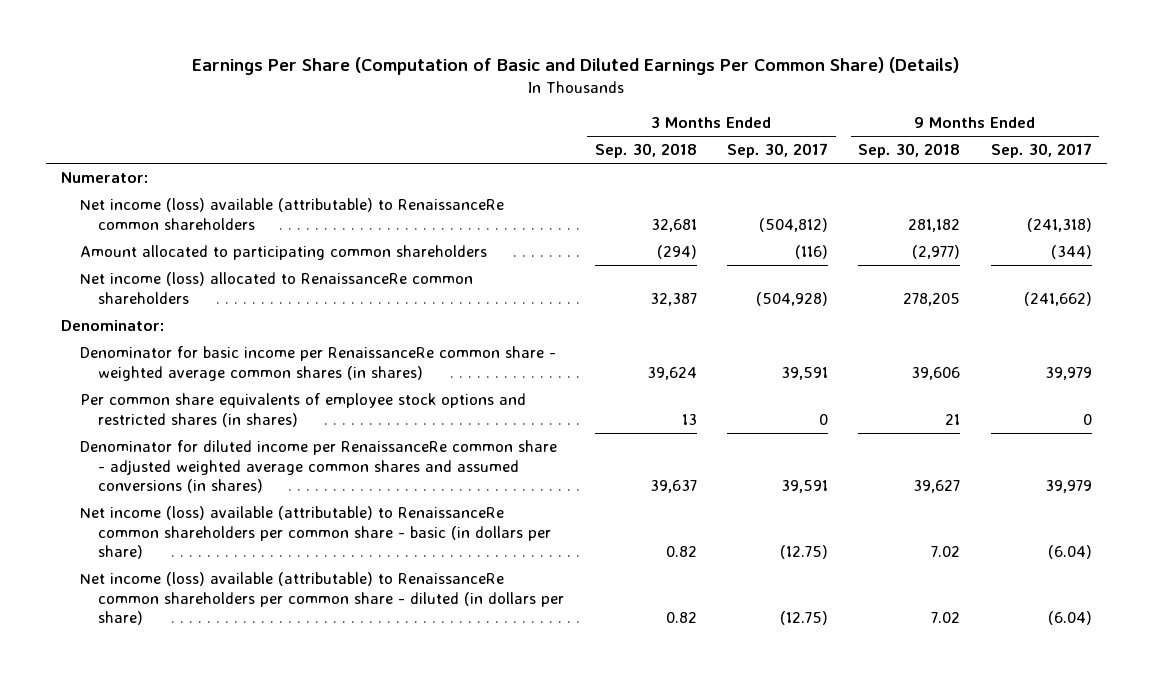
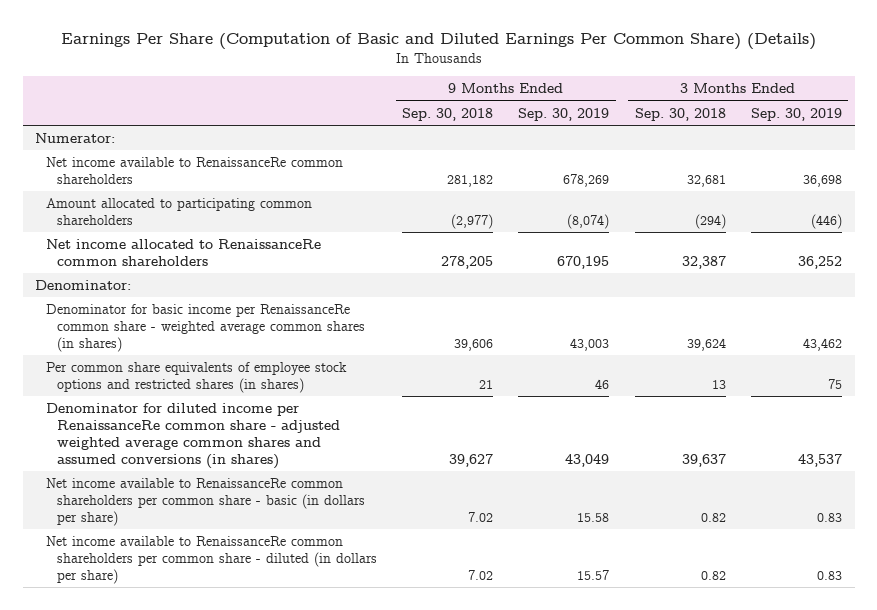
- | 3 Months Ended Sep. 30, 2018 | 3 Months Ended Sep. 30, 2017 | 9 Months Ended Sep. 30, 2018 | 9 Months Ended Sep. 30, 2017
+ | 9 Months Ended Sep. 30, 2018 | 9 Months Ended Sep. 30, 2019 | 3 Months Ended Sep. 30, 2018 | 3 Months Ended Sep. 30, 2019
- Net income (loss) available (attributable) to RenaissanceRe common shareholders | 32,681 | (504,812) | 281,182 | (241,318)
+ Net income available to RenaissanceRe common shareholders | 281,182 | 678,269 | 32,681 | 36,698
- Net income (loss) allocated to RenaissanceRe common shareholders | 32,387 | (504,928) | 278,205 | (241,662)
+ Net income allocated to RenaissanceRe common shareholders | 278,205 | 670,195 | 32,387 | 36,252
- Net income (loss) available (attributable) to RenaissanceRe common shareholders per common share - basic (in dollars per share) | 0.82 | (12.75) | 7.02 | (6.04)
- Net income (loss) available (attributable) to RenaissanceRe common shareholders per common share - diluted (in dollars per share) | 0.82 | (12.75) | 7.02 | (6.04)
+ Net income available to RenaissanceRe common shareholders per common share - basic (in dollars per share) | 7.02 | 15.58 | 0.82 | 0.83
+ Net income available to RenaissanceRe common shareholders per common share - diluted (in dollars per share) | 7.02 | 15.57 | 0.82 | 0.83

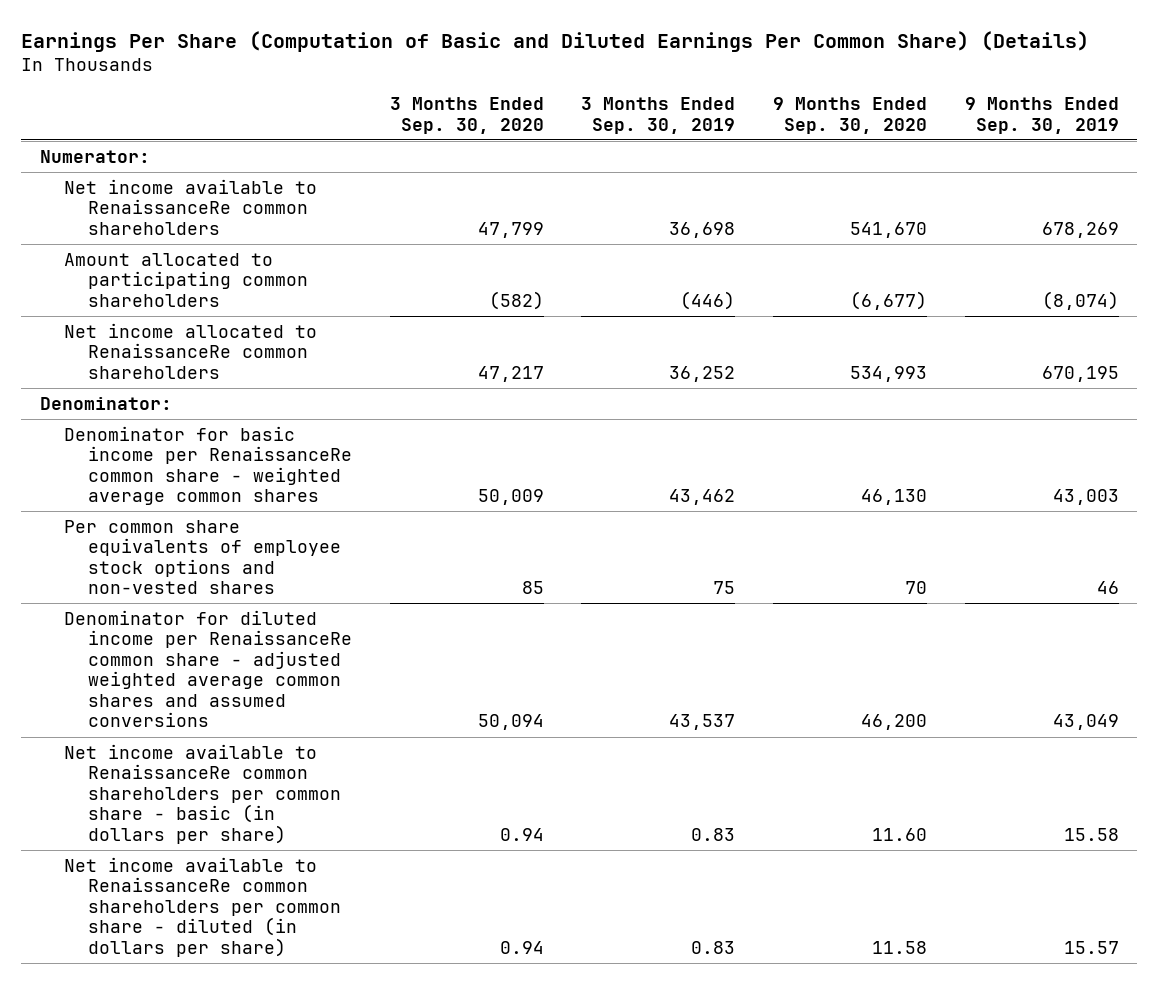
- | 9 Months Ended Sep. 30, 2018 | 9 Months Ended Sep. 30, 2019 | 3 Months Ended Sep. 30, 2018 | 3 Months Ended Sep. 30, 2019
+ | 3 Months Ended Sep. 30, 2020 | 3 Months Ended Sep. 30, 2019 | 9 Months Ended Sep. 30, 2020 | 9 Months Ended Sep. 30, 2019
- Denominator for basic income per RenaissanceRe common share - weighted average common shares (in shares) | 39,606 | 43,003 | 39,624 | 43,462
- Per common share equivalents of employee stock options and restricted shares (in shares) | 21 | 46 | 13 | 75
- Denominator for diluted income per RenaissanceRe common share - adjusted weighted average common shares and assumed conversions (in shares) | 39,627 | 43,049 | 39,637 | 43,537
+ Denominator for basic income per RenaissanceRe common share - weighted average common shares | 50,009 | 43,462 | 46,130 | 43,003
+ Per common share equivalents of employee stock options and non-vested shares | 85 | 75 | 70 | 46
+ Denominator for diluted income per RenaissanceRe common share - adjusted weighted average common shares and assumed conversions | 50,094 | 43,537 | 46,200 | 43,049

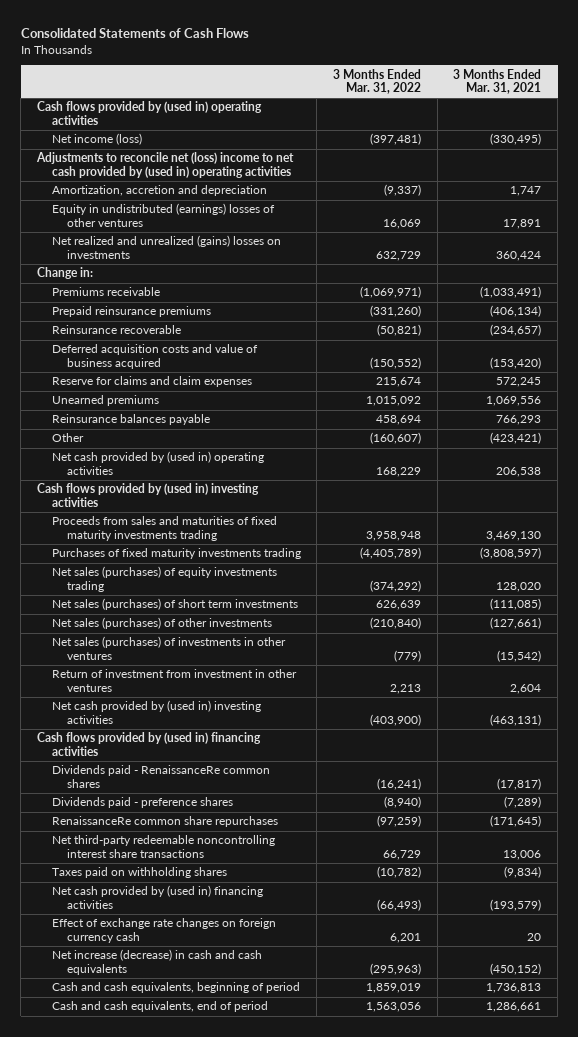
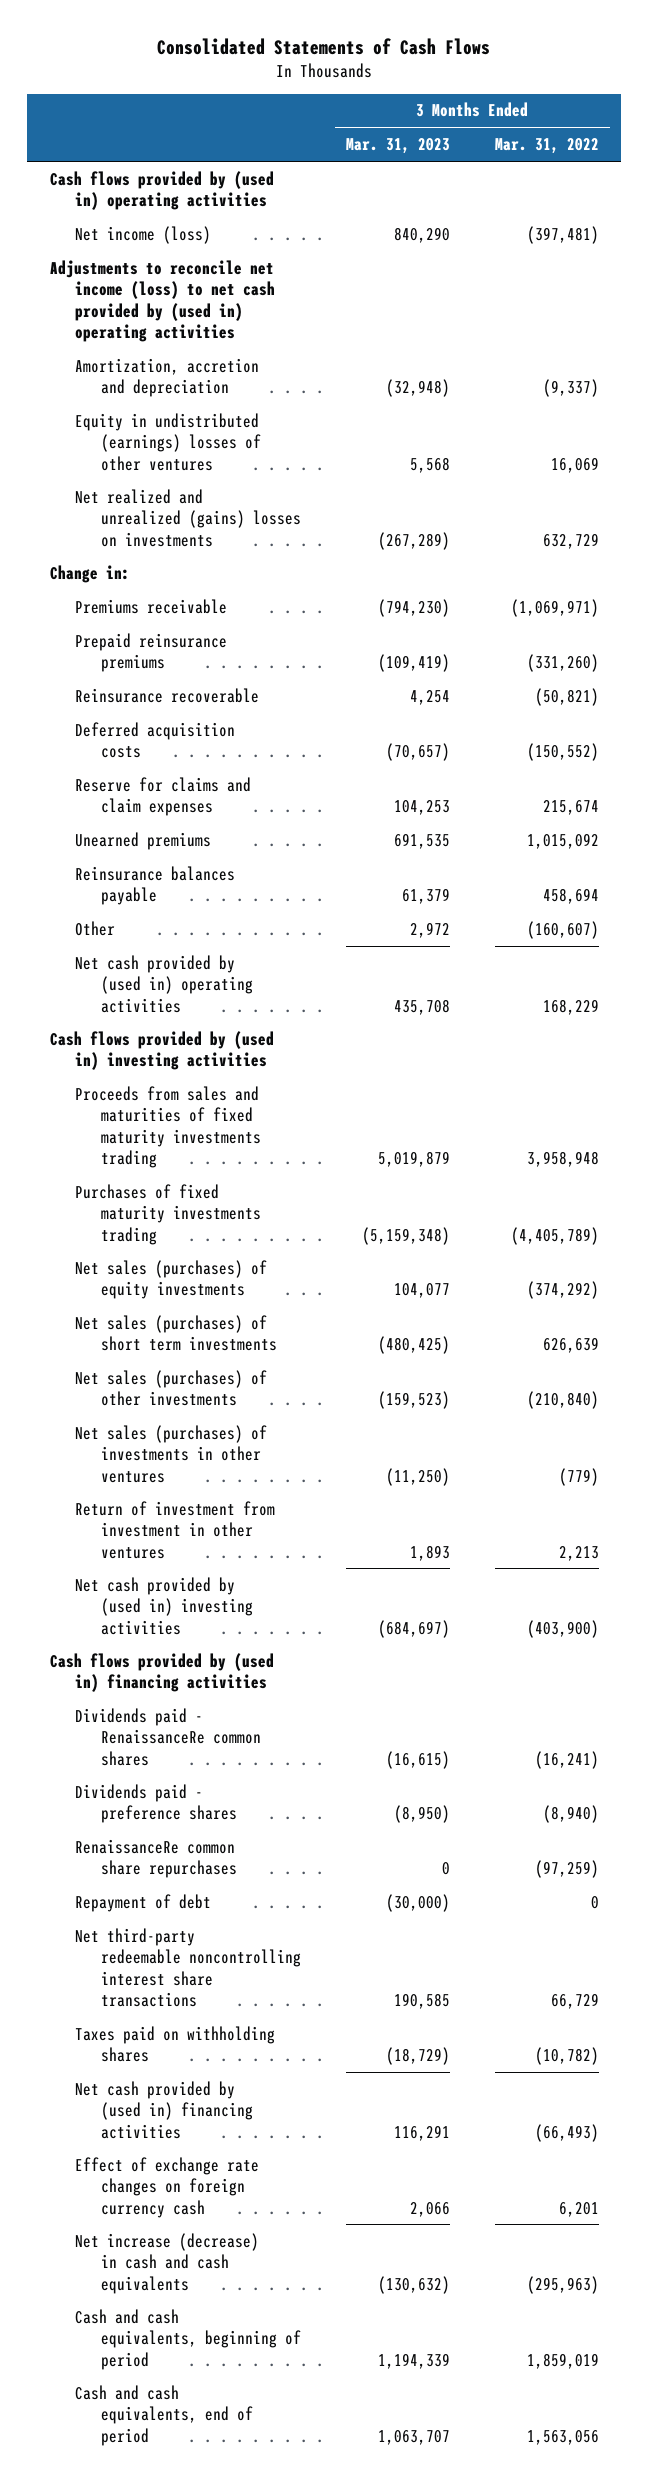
- | 3 Months Ended Mar. 31, 2022 | 3 Months Ended Mar. 31, 2021
+ | 3 Months Ended Mar. 31, 2023 | 3 Months Ended Mar. 31, 2022
- Adjustments to reconcile net (loss) income to net cash provided by (used in) operating activities
+ Adjustments to reconcile net income (loss) to net cash provided by (used in) operating activities
- Deferred acquisition costs and value of business acquired | (150,552) | (153,420)
+ Deferred acquisition costs | (70,657) | (150,552)
- Net sales (purchases) of equity investments trading | (374,292) | 128,020
+ Net sales (purchases) of equity investments | 104,077 | (374,292)
+ Repayment of debt | (30,000) | 0

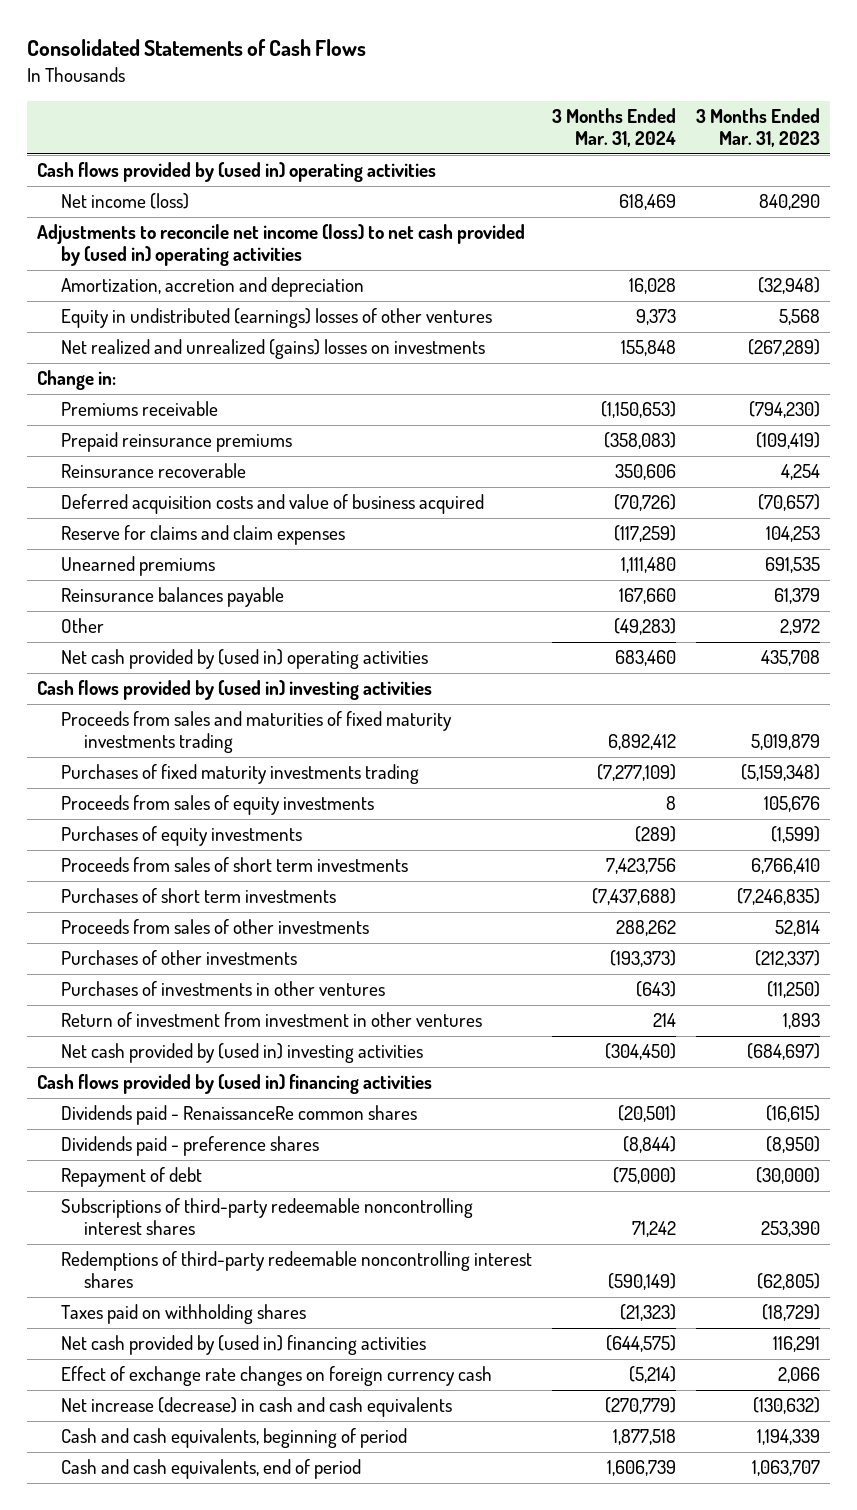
- | 3 Months Ended Mar. 31, 2023 | 3 Months Ended Mar. 31, 2022
+ | 3 Months Ended Mar. 31, 2024 | 3 Months Ended Mar. 31, 2023
- Deferred acquisition costs | (70,657) | (150,552)
+ Deferred acquisition costs and value of business acquired | (70,726) | (70,657)
- Net sales (purchases) of equity investments | 104,077 | (374,292)
- Net sales (purchases) of short term investments | (480,425) | 626,639
- Net sales (purchases) of other investments | (159,523) | (210,840)
- Net sales (purchases) of investments in other ventures | (11,250) | (779)
+ Proceeds from sales of equity investments | 8 | 105,676
+ Purchases of equity investments | (289) | (1,599)
+ Proceeds from sales of short term investments | 7,423,756 | 6,766,410
+ Purchases of short term investments | (7,437,688) | (7,246,835)
+ Proceeds from sales of other investments | 288,262 | 52,814
+ Purchases of other investments | (193,373) | (212,337)
+ Purchases of investments in other ventures | (643) | (11,250)
- RenaissanceRe common share repurchases | 0 | (97,259)
- Net third-party redeemable noncontrolling interest share transactions | 190,585 | 66,729
+ Subscriptions of third-party redeemable noncontrolling interest shares | 71,242 | 253,390
+ Redemptions of third-party redeemable noncontrolling interest shares | (590,149) | (62,805)

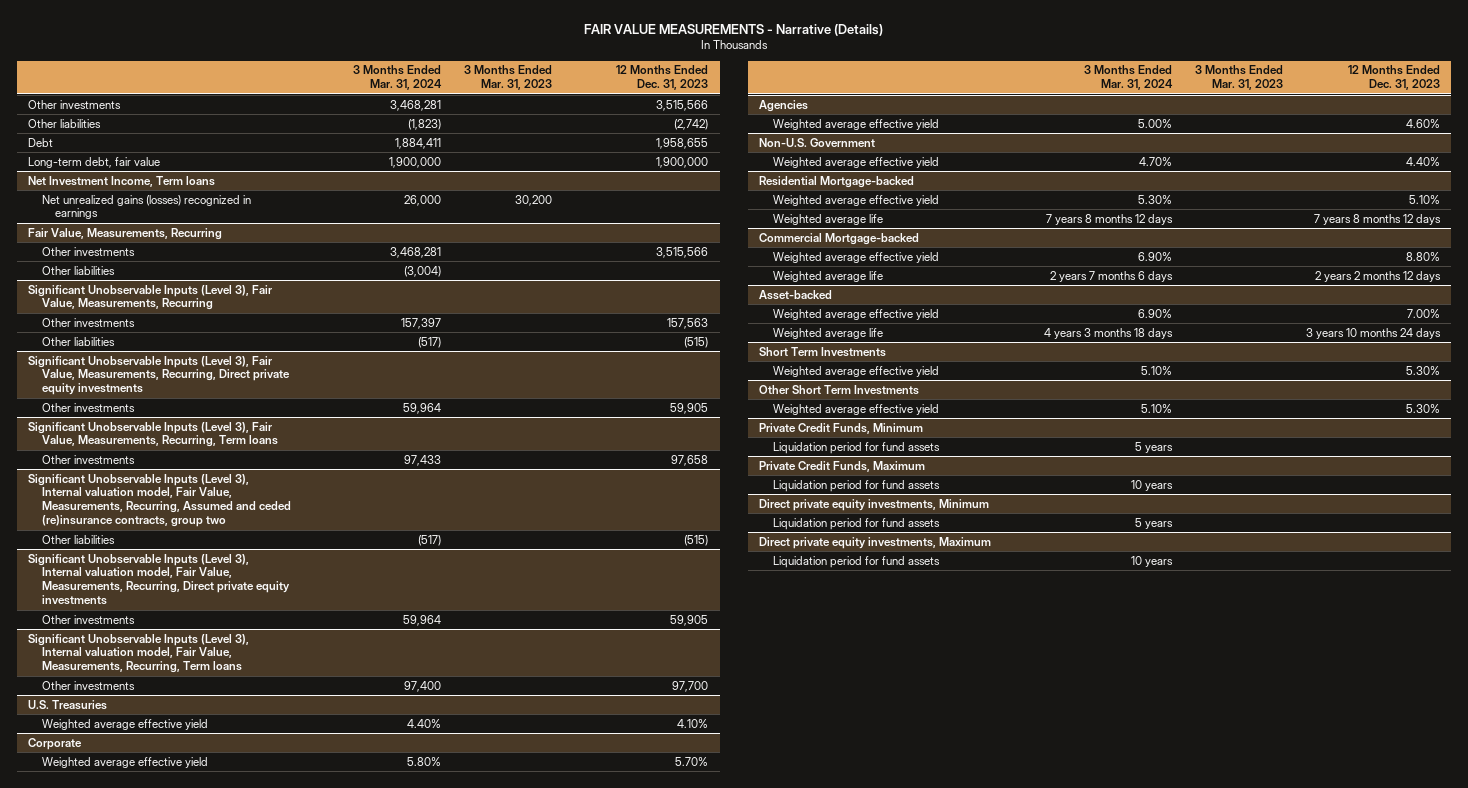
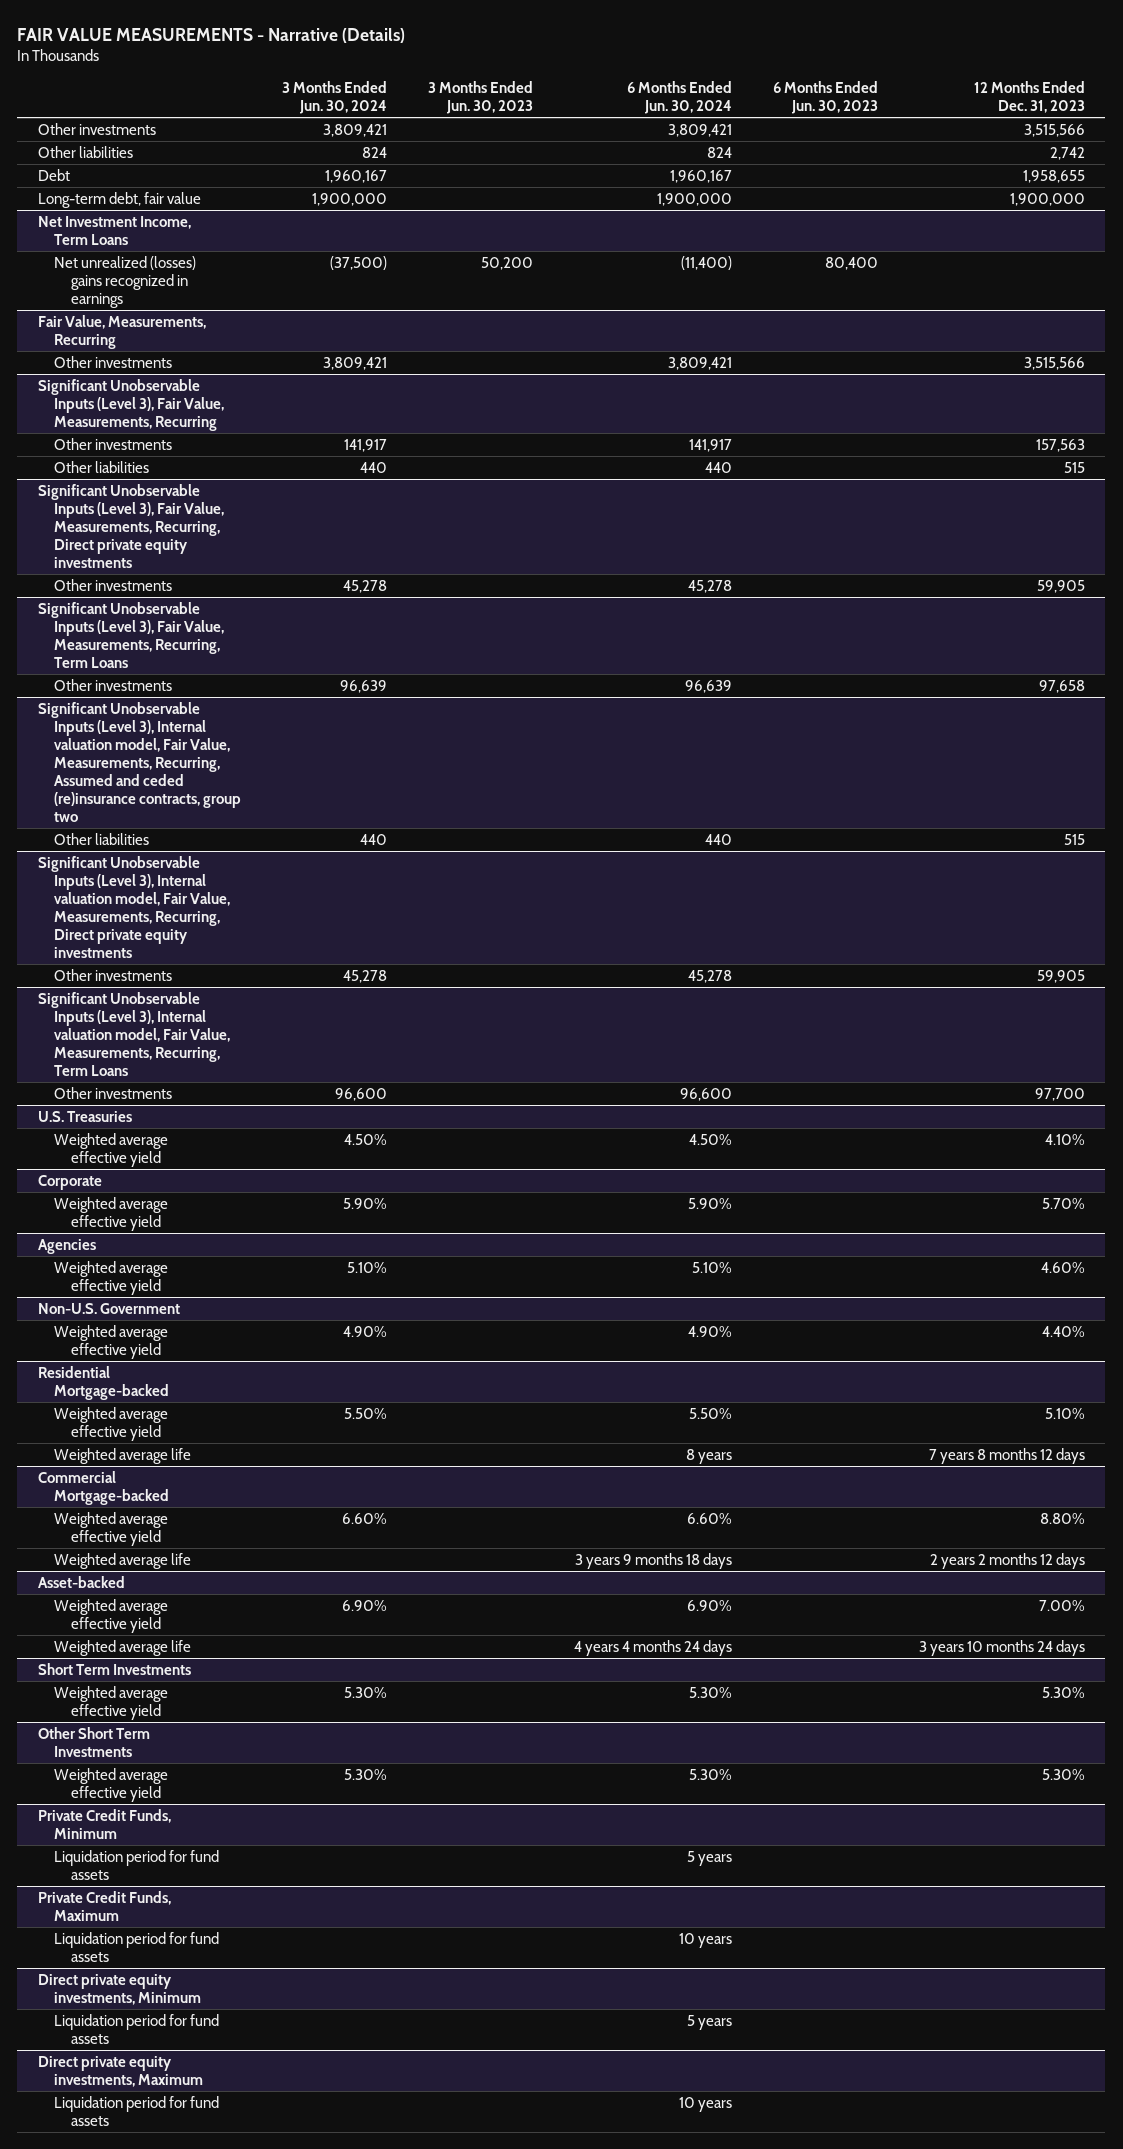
- | 3 Months Ended Mar. 31, 2024 | 3 Months Ended Mar. 31, 2023 | 12 Months Ended Dec. 31, 2023
+ | 3 Months Ended Jun. 30, 2024 | 3 Months Ended Jun. 30, 2023 | 6 Months Ended Jun. 30, 2024 | 6 Months Ended Jun. 30, 2023 | 12 Months Ended Dec. 31, 2023
- Other liabilities | (1,823) | | (2,742)
+ Other liabilities | 824 | | 824 | | 2,742
- Net Investment Income, Term loans
- Net unrealized gains (losses) recognized in earnings | 26,000 | 30,200 |
+ Net Investment Income, Term Loans
+ Net unrealized (losses) gains recognized in earnings | (37,500) | 50,200 | (11,400) | 80,400 |
@ Fair Value, Measurements, Recurring
- Other liabilities | (3,004) | |
@ Significant Unobservable Inputs (Level 3), Fair Value, Measurements, Recurring
- Other liabilities | (517) | | (515)
+ Other liabilities | 440 | | 440 | | 515
- Significant Unobservable Inputs (Level 3), Fair Value, Measurements, Recurring, Term loans
+ Significant Unobservable Inputs (Level 3), Fair Value, Measurements, Recurring, Term Loans
@ Significant Unobservable Inputs (Level 3), Internal valuation model, Fair Value, Measurements, Recurring, Assumed and ceded (re)insurance contracts, group two
- Other liabilities | (517) | | (515)
+ Other liabilities | 440 | | 440 | | 515
- Significant Unobservable Inputs (Level 3), Internal valuation model, Fair Value, Measurements, Recurring, Term loans
+ Significant Unobservable Inputs (Level 3), Internal valuation model, Fair Value, Measurements, Recurring, Term Loans

